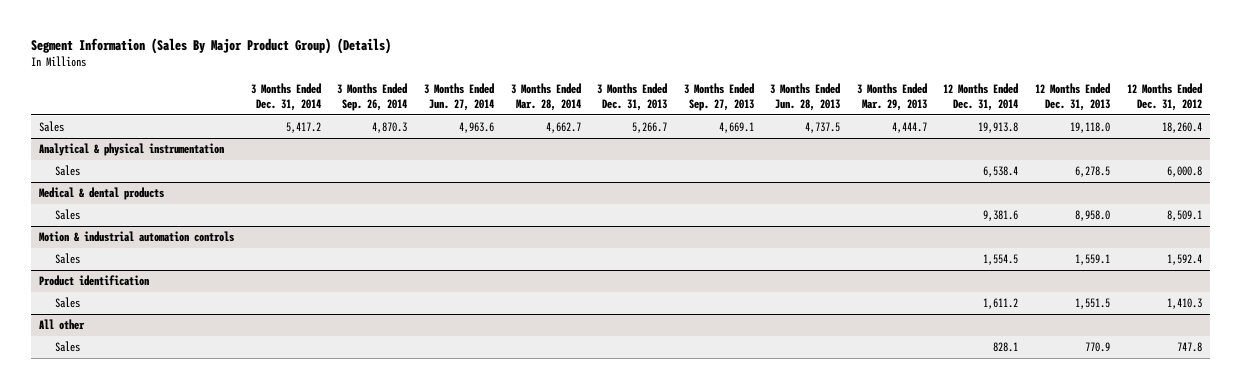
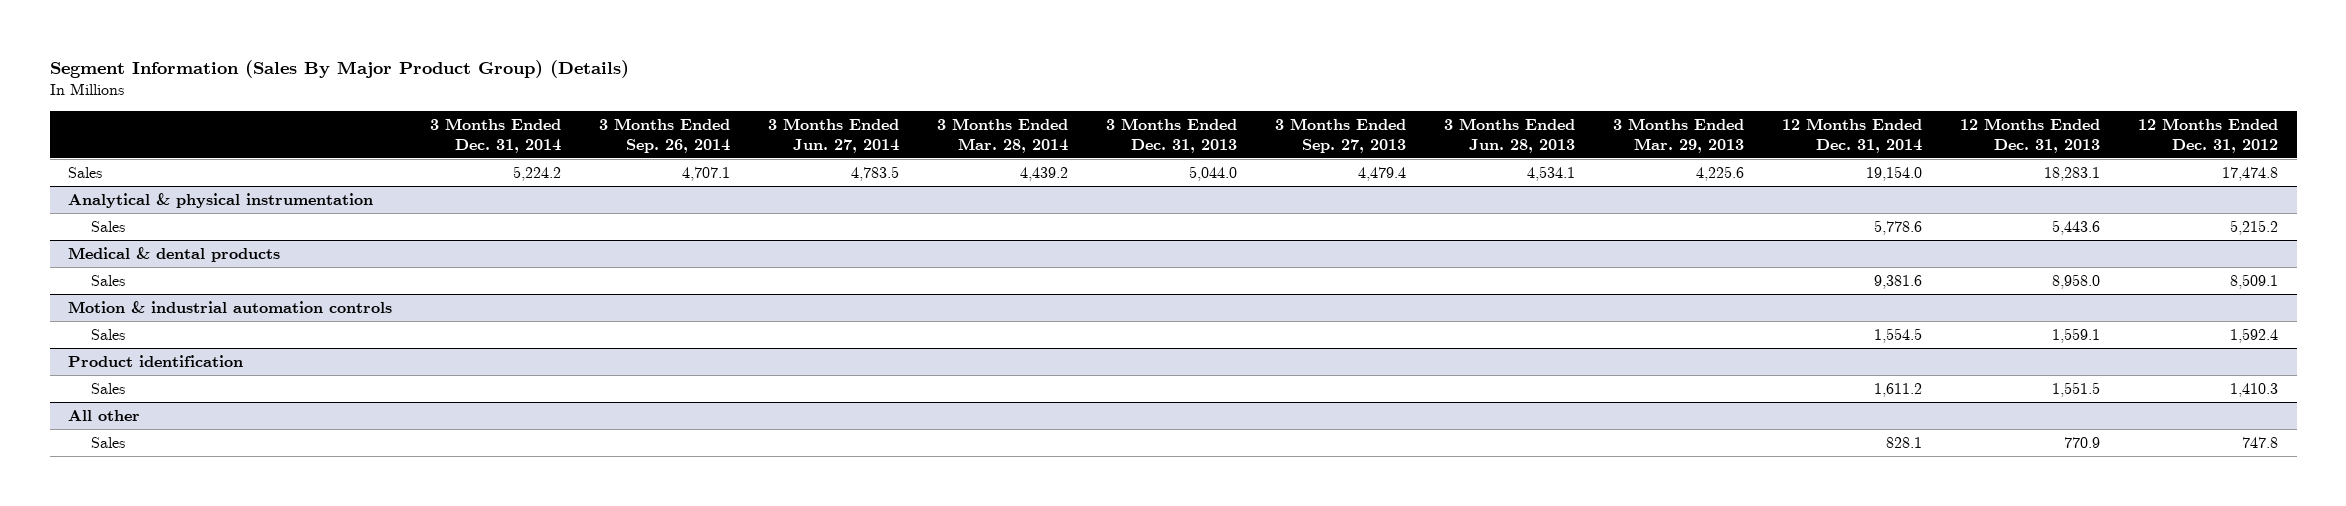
- Sales | 5,417.2 | 4,870.3 | 4,963.6 | 4,662.7 | 5,266.7 | 4,669.1 | 4,737.5 | 4,444.7 | 19,913.8 | 19,118.0 | 18,260.4
+ Sales | 5,224.2 | 4,707.1 | 4,783.5 | 4,439.2 | 5,044.0 | 4,479.4 | 4,534.1 | 4,225.6 | 19,154.0 | 18,283.1 | 17,474.8
@ Analytical & physical instrumentation
- Sales | | | | | | | | | 6,538.4 | 6,278.5 | 6,000.8
+ Sales | | | | | | | | | 5,778.6 | 5,443.6 | 5,215.2

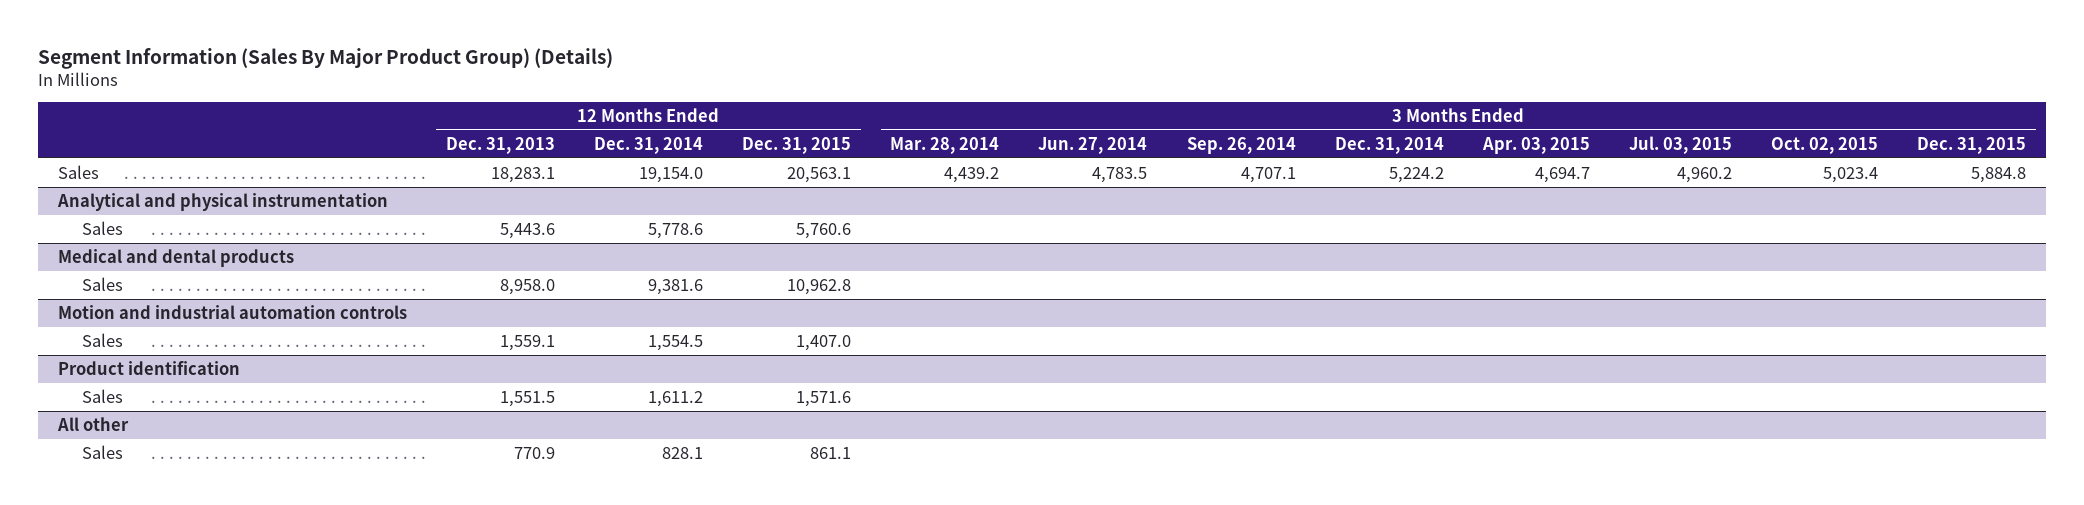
- | 3 Months Ended Dec. 31, 2014 | 3 Months Ended Sep. 26, 2014 | 3 Months Ended Jun. 27, 2014 | 3 Months Ended Mar. 28, 2014 | 3 Months Ended Dec. 31, 2013 | 3 Months Ended Sep. 27, 2013 | 3 Months Ended Jun. 28, 2013 | 3 Months Ended Mar. 29, 2013 | 12 Months Ended Dec. 31, 2014 | 12 Months Ended Dec. 31, 2013 | 12 Months Ended Dec. 31, 2012
+ | 12 Months Ended Dec. 31, 2013 | 12 Months Ended Dec. 31, 2014 | 12 Months Ended Dec. 31, 2015 | 3 Months Ended Mar. 28, 2014 | 3 Months Ended Jun. 27, 2014 | 3 Months Ended Sep. 26, 2014 | 3 Months Ended Dec. 31, 2014 | 3 Months Ended Apr. 03, 2015 | 3 Months Ended Jul. 03, 2015 | 3 Months Ended Oct. 02, 2015 | 3 Months Ended Dec. 31, 2015
- Analytical & physical instrumentation
+ Analytical and physical instrumentation
- Medical & dental products
+ Medical and dental products
- Motion & industrial automation controls
+ Motion and industrial automation controls

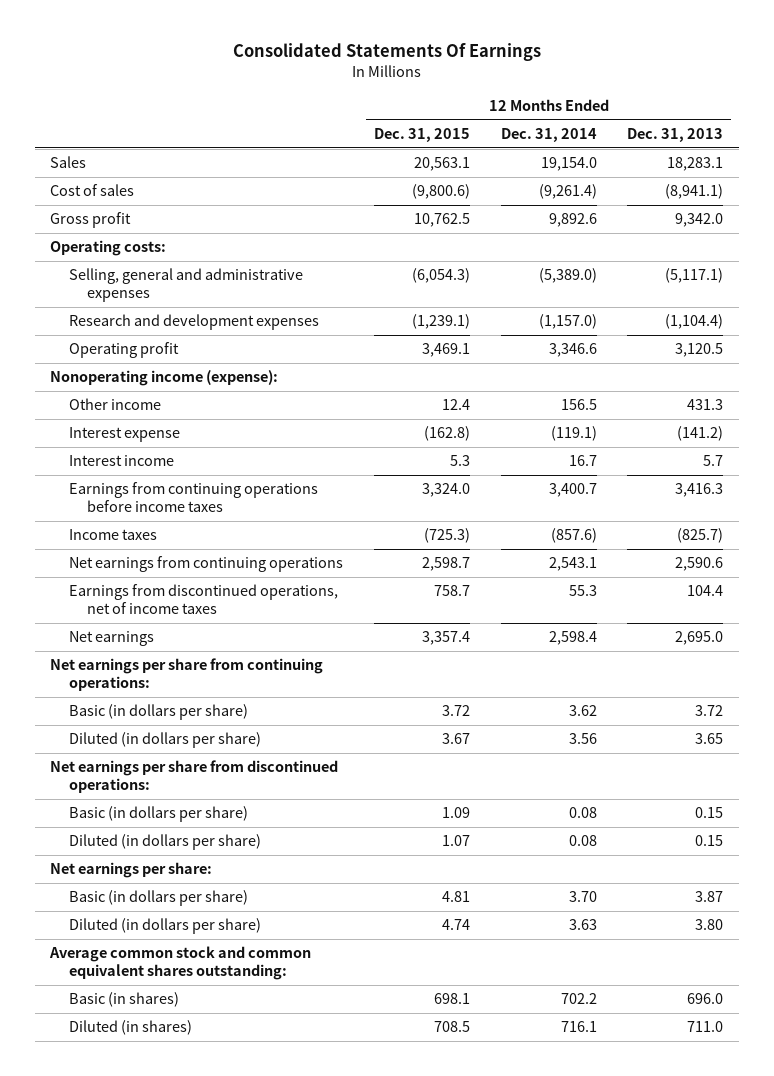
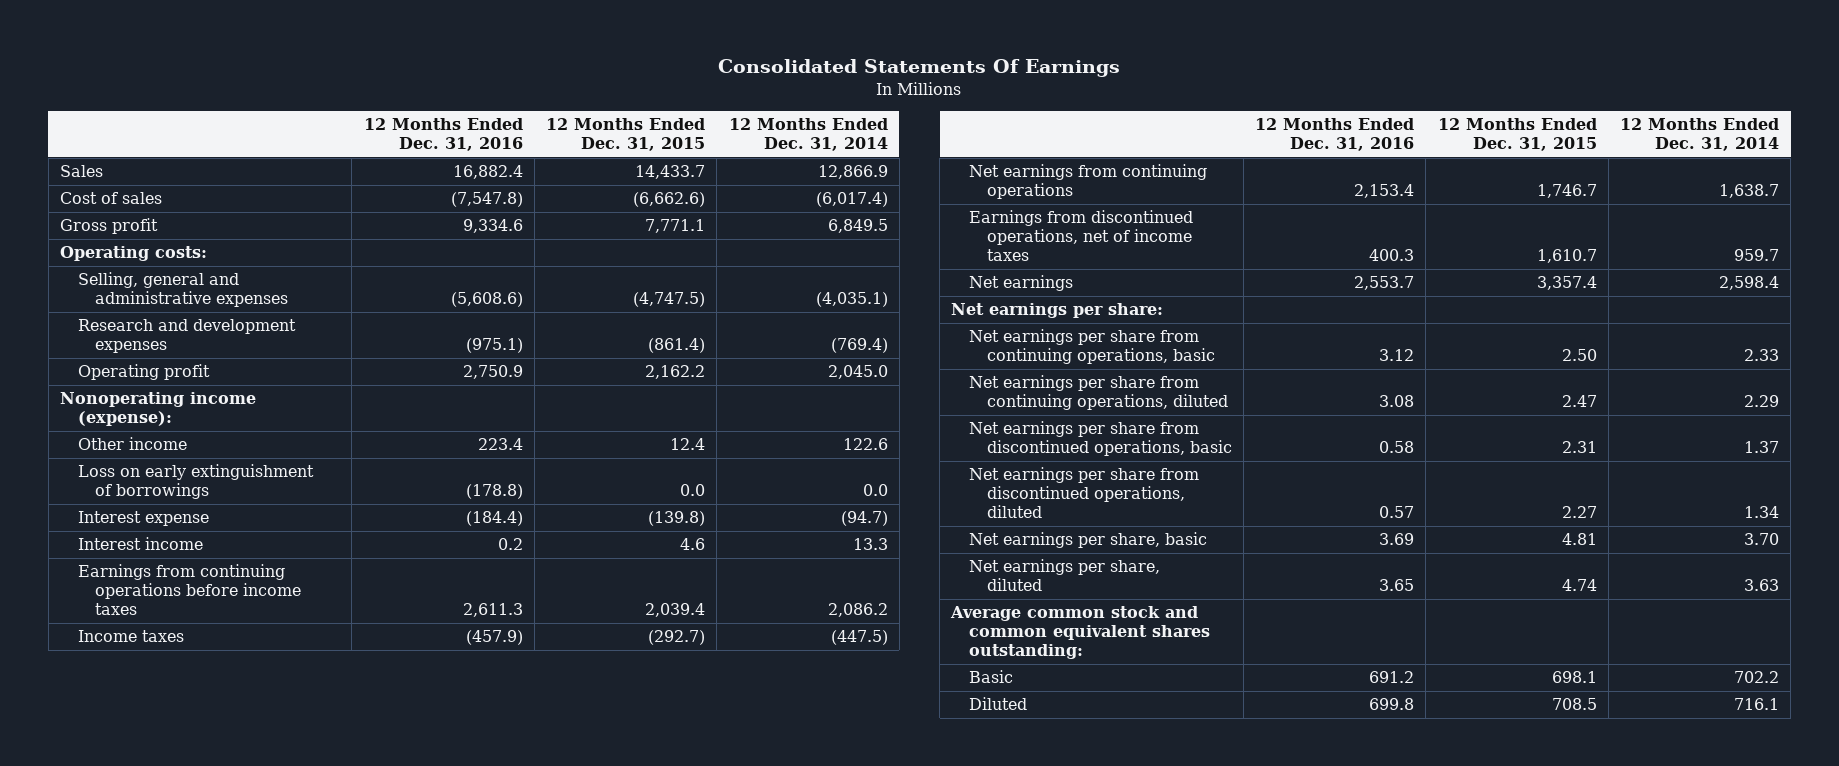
- | 12 Months Ended Dec. 31, 2015 | 12 Months Ended Dec. 31, 2014 | 12 Months Ended Dec. 31, 2013
+ | 12 Months Ended Dec. 31, 2016 | 12 Months Ended Dec. 31, 2015 | 12 Months Ended Dec. 31, 2014
- Sales | 20,563.1 | 19,154.0 | 18,283.1
- Cost of sales | (9,800.6) | (9,261.4) | (8,941.1)
- Gross profit | 10,762.5 | 9,892.6 | 9,342.0
+ Sales | 16,882.4 | 14,433.7 | 12,866.9
+ Cost of sales | (7,547.8) | (6,662.6) | (6,017.4)
+ Gross profit | 9,334.6 | 7,771.1 | 6,849.5
- Selling, general and administrative expenses | (6,054.3) | (5,389.0) | (5,117.1)
- Research and development expenses | (1,239.1) | (1,157.0) | (1,104.4)
- Operating profit | 3,469.1 | 3,346.6 | 3,120.5
+ Selling, general and administrative expenses | (5,608.6) | (4,747.5) | (4,035.1)
+ Research and development expenses | (975.1) | (861.4) | (769.4)
+ Operating profit | 2,750.9 | 2,162.2 | 2,045.0
- Other income | 12.4 | 156.5 | 431.3
- Interest expense | (162.8) | (119.1) | (141.2)
- Interest income | 5.3 | 16.7 | 5.7
- Earnings from continuing operations before income taxes | 3,324.0 | 3,400.7 | 3,416.3
- Income taxes | (725.3) | (857.6) | (825.7)
- Net earnings from continuing operations | 2,598.7 | 2,543.1 | 2,590.6
- Earnings from discontinued operations, net of income taxes | 758.7 | 55.3 | 104.4
+ Other income | 223.4 | 12.4 | 122.6
+ Loss on early extinguishment of borrowings | (178.8) | 0.0 | 0.0
+ Interest expense | (184.4) | (139.8) | (94.7)
+ Interest income | 0.2 | 4.6 | 13.3
+ Earnings from continuing operations before income taxes | 2,611.3 | 2,039.4 | 2,086.2
+ Income taxes | (457.9) | (292.7) | (447.5)
+ Net earnings from continuing operations | 2,153.4 | 1,746.7 | 1,638.7
+ Earnings from discontinued operations, net of income taxes | 400.3 | 1,610.7 | 959.7
- Net earnings per share from continuing operations:
- Basic (in dollars per share) | 3.72 | 3.62 | 3.72
- Diluted (in dollars per share) | 3.67 | 3.56 | 3.65
- Net earnings per share from discontinued operations:
- Basic (in dollars per share) | 1.09 | 0.08 | 0.15
- Diluted (in dollars per share) | 1.07 | 0.08 | 0.15
- Basic (in dollars per share) | 4.81 | 3.70 | 3.87
- Diluted (in dollars per share) | 4.74 | 3.63 | 3.80
+ Net earnings per share from continuing operations, basic | 3.12 | 2.50 | 2.33
+ Net earnings per share from continuing operations, diluted | 3.08 | 2.47 | 2.29
+ Net earnings per share from discontinued operations, basic | 0.58 | 2.31 | 1.37
+ Net earnings per share from discontinued operations, diluted | 0.57 | 2.27 | 1.34
+ Net earnings per share, basic | 3.69 | 4.81 | 3.70
+ Net earnings per share, diluted | 3.65 | 4.74 | 3.63
- Basic (in shares) | 698.1 | 702.2 | 696.0
- Diluted (in shares) | 708.5 | 716.1 | 711.0
+ Basic | 691.2 | 698.1 | 702.2
+ Diluted | 699.8 | 708.5 | 716.1

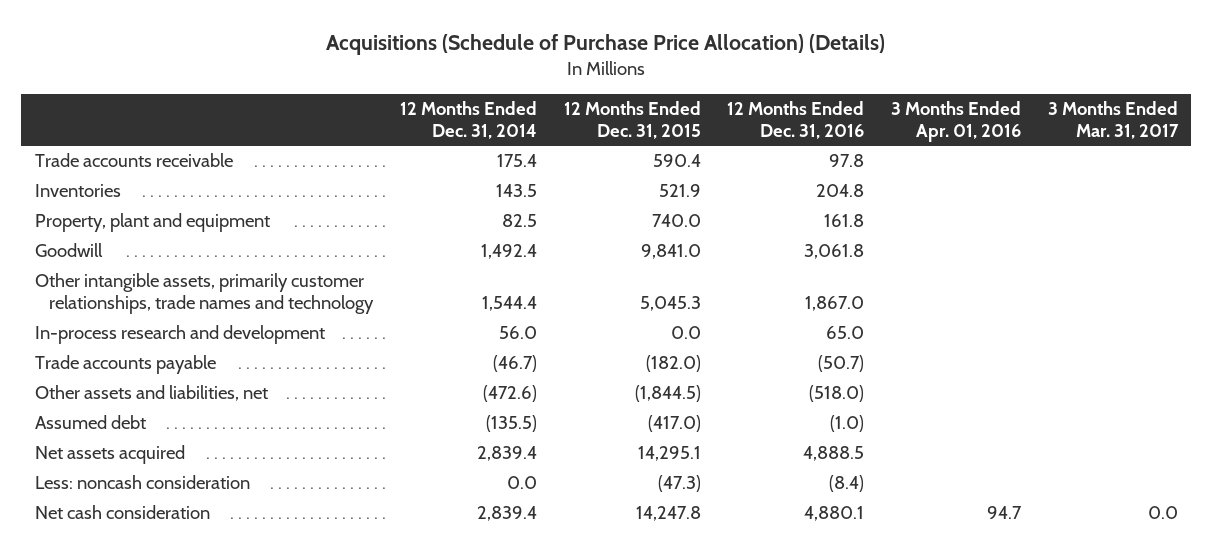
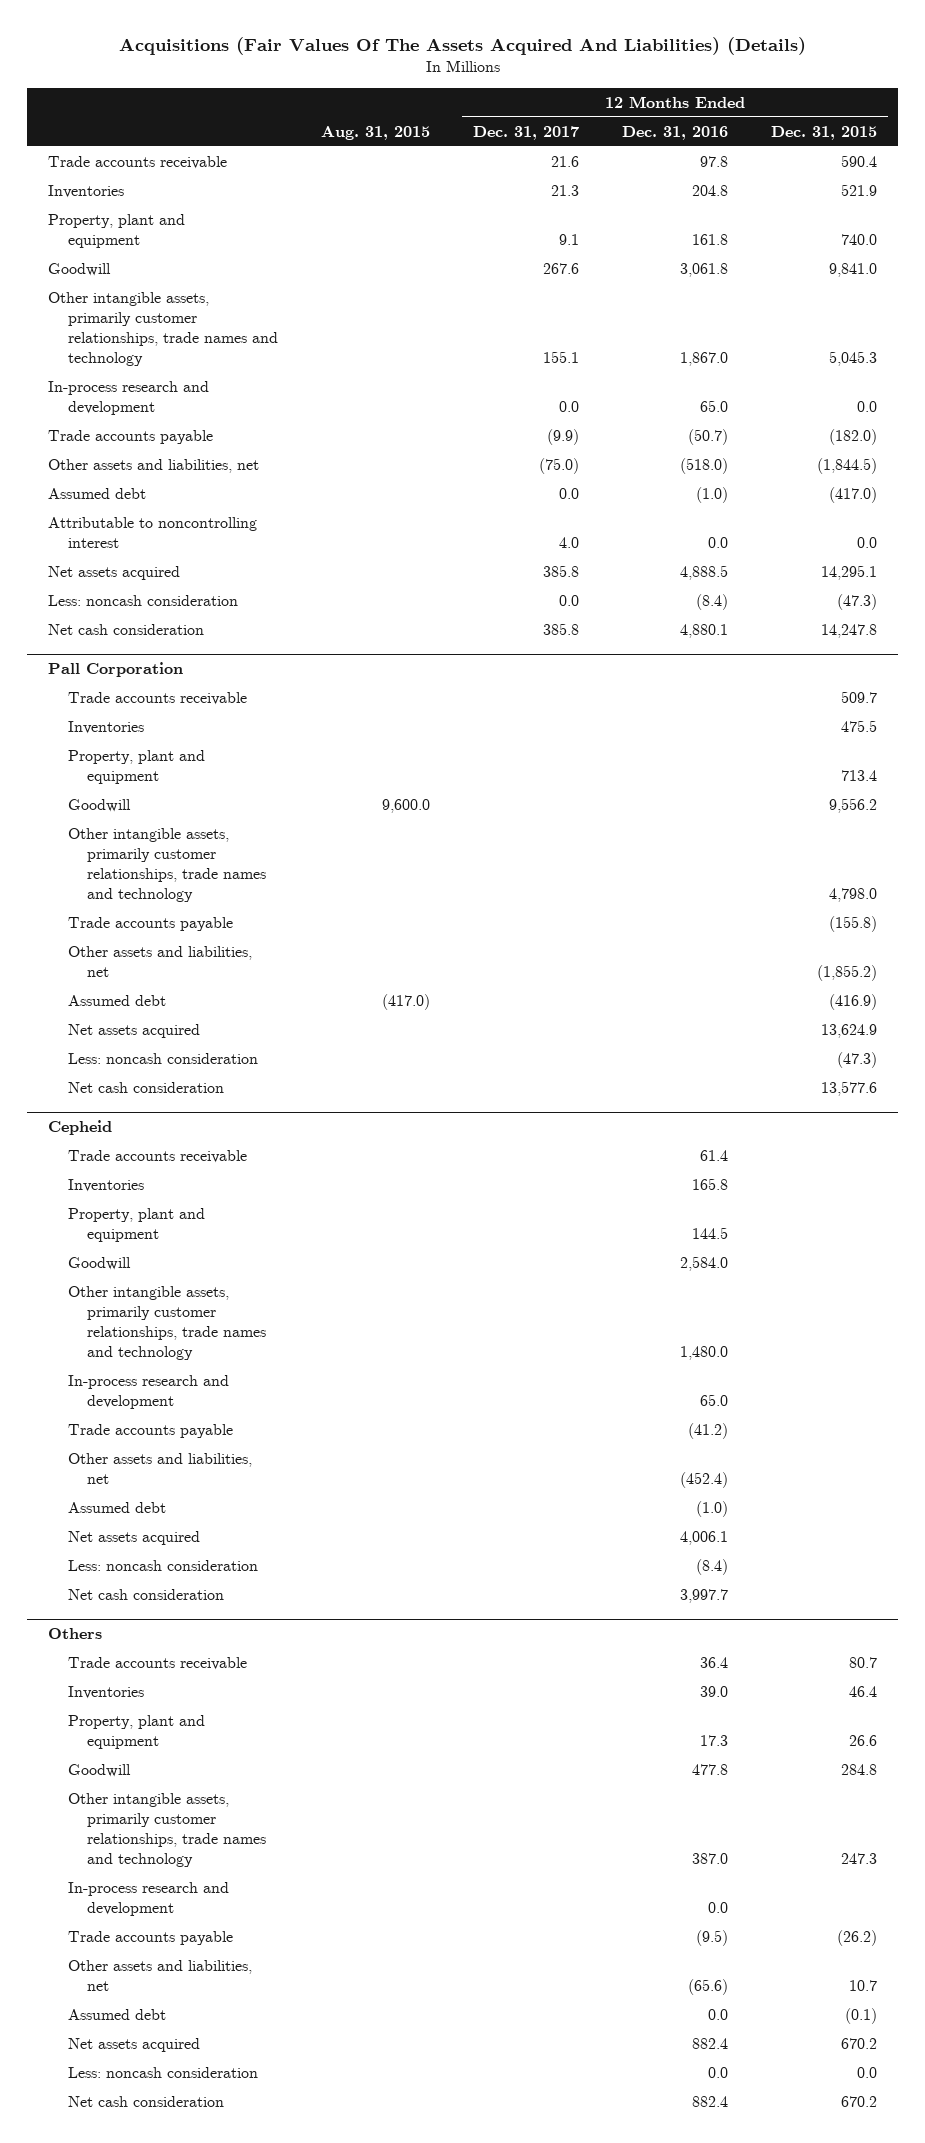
- Acquisitions (Schedule of Purchase Price Allocation) (Details)
+ Acquisitions (Fair Values Of The Assets Acquired And Liabilities) (Details)
- | 12 Months Ended Dec. 31, 2014 | 12 Months Ended Dec. 31, 2015 | 12 Months Ended Dec. 31, 2016 | 3 Months Ended Apr. 01, 2016 | 3 Months Ended Mar. 31, 2017
+ | Aug. 31, 2015 | 12 Months Ended Dec. 31, 2017 | 12 Months Ended Dec. 31, 2016 | 12 Months Ended Dec. 31, 2015
+ Attributable to noncontrolling interest | | 4.0 | 0.0 | 0.0
+ Pall Corporation
+ Trade accounts receivable | | | | 509.7
+ Inventories | | | | 475.5
+ Property, plant and equipment | | | | 713.4
+ Goodwill | 9,600.0 | | | 9,556.2
+ Other intangible assets, primarily customer relationships, trade names and technology | | | | 4,798.0
+ Trade accounts payable | | | | (155.8)
+ Other assets and liabilities, net | | | | (1,855.2)
+ Assumed debt | (417.0) | | | (416.9)
+ Net assets acquired | | | | 13,624.9
+ Less: noncash consideration | | | | (47.3)
+ Net cash consideration | | | | 13,577.6
+ Cepheid
+ Trade accounts receivable | | | 61.4 |
+ Inventories | | | 165.8 |
+ Property, plant and equipment | | | 144.5 |
+ Goodwill | | | 2,584.0 |
+ Other intangible assets, primarily customer relationships, trade names and technology | | | 1,480.0 |
+ In-process research and development | | | 65.0 |
+ Trade accounts payable | | | (41.2) |
+ Other assets and liabilities, net | | | (452.4) |
+ Assumed debt | | | (1.0) |
+ Net assets acquired | | | 4,006.1 |
+ Less: noncash consideration | | | (8.4) |
+ Net cash consideration | | | 3,997.7 |
+ Others
+ Trade accounts receivable | | | 36.4 | 80.7
+ Inventories | | | 39.0 | 46.4
+ Property, plant and equipment | | | 17.3 | 26.6
+ Goodwill | | | 477.8 | 284.8
+ Other intangible assets, primarily customer relationships, trade names and technology | | | 387.0 | 247.3
+ In-process research and development | | | 0.0 |
+ Trade accounts payable | | | (9.5) | (26.2)
+ Other assets and liabilities, net | | | (65.6) | 10.7
+ Assumed debt | | | 0.0 | (0.1)
+ Net assets acquired | | | 882.4 | 670.2
+ Less: noncash consideration | | | 0.0 | 0.0
+ Net cash consideration | | | 882.4 | 670.2

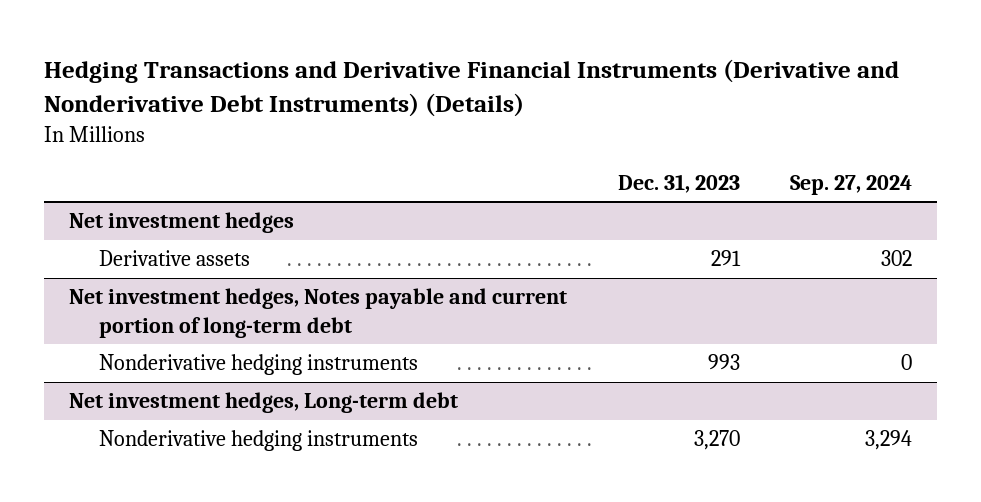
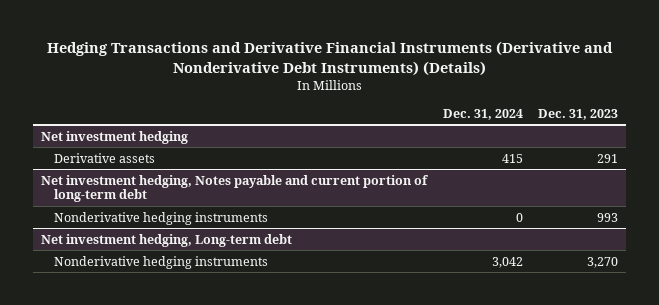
- | Dec. 31, 2023 | Sep. 27, 2024
+ | Dec. 31, 2024 | Dec. 31, 2023
- Net investment hedges
+ Net investment hedging
- Net investment hedges, Notes payable and current portion of long-term debt
+ Net investment hedging, Notes payable and current portion of long-term debt
- Net investment hedges, Long-term debt
+ Net investment hedging, Long-term debt

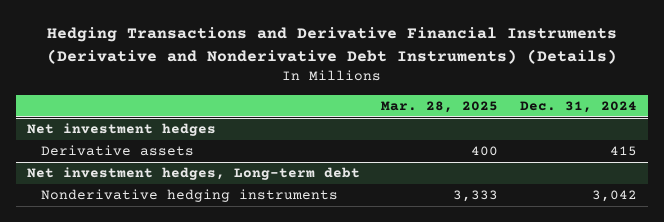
- | Dec. 31, 2024 | Dec. 31, 2023
+ | Mar. 28, 2025 | Dec. 31, 2024
- Net investment hedging
+ Net investment hedges
- Net investment hedging, Notes payable and current portion of long-term debt
- Nonderivative hedging instruments | 0 | 993
- Net investment hedging, Long-term debt
+ Net investment hedges, Long-term debt

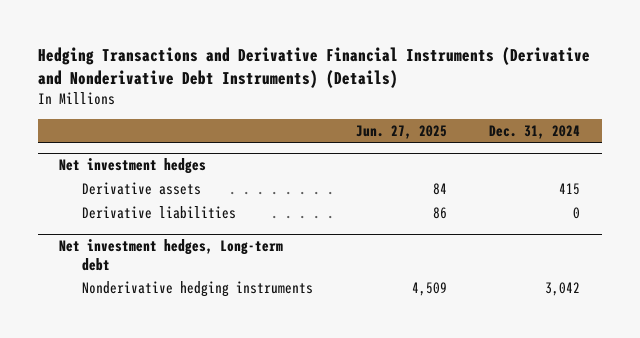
- | Mar. 28, 2025 | Dec. 31, 2024
+ | Jun. 27, 2025 | Dec. 31, 2024
@ Net investment hedges
+ Derivative liabilities | 86 | 0

